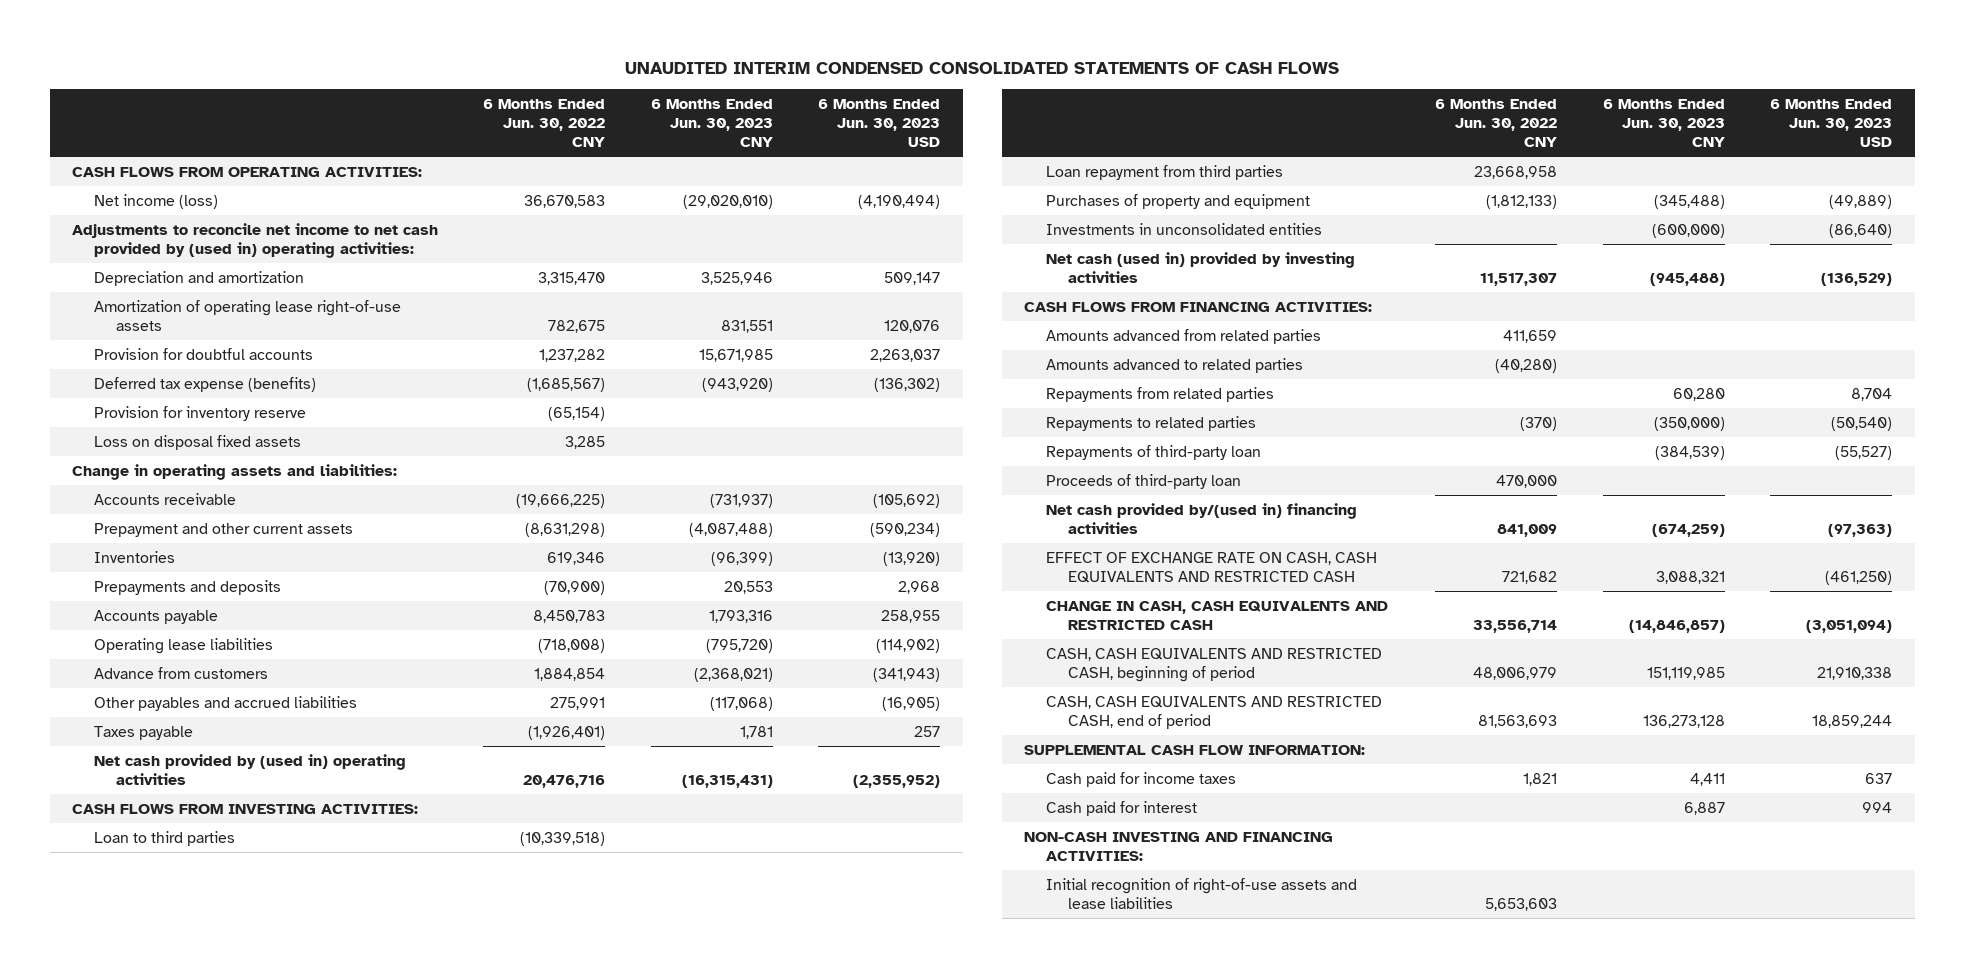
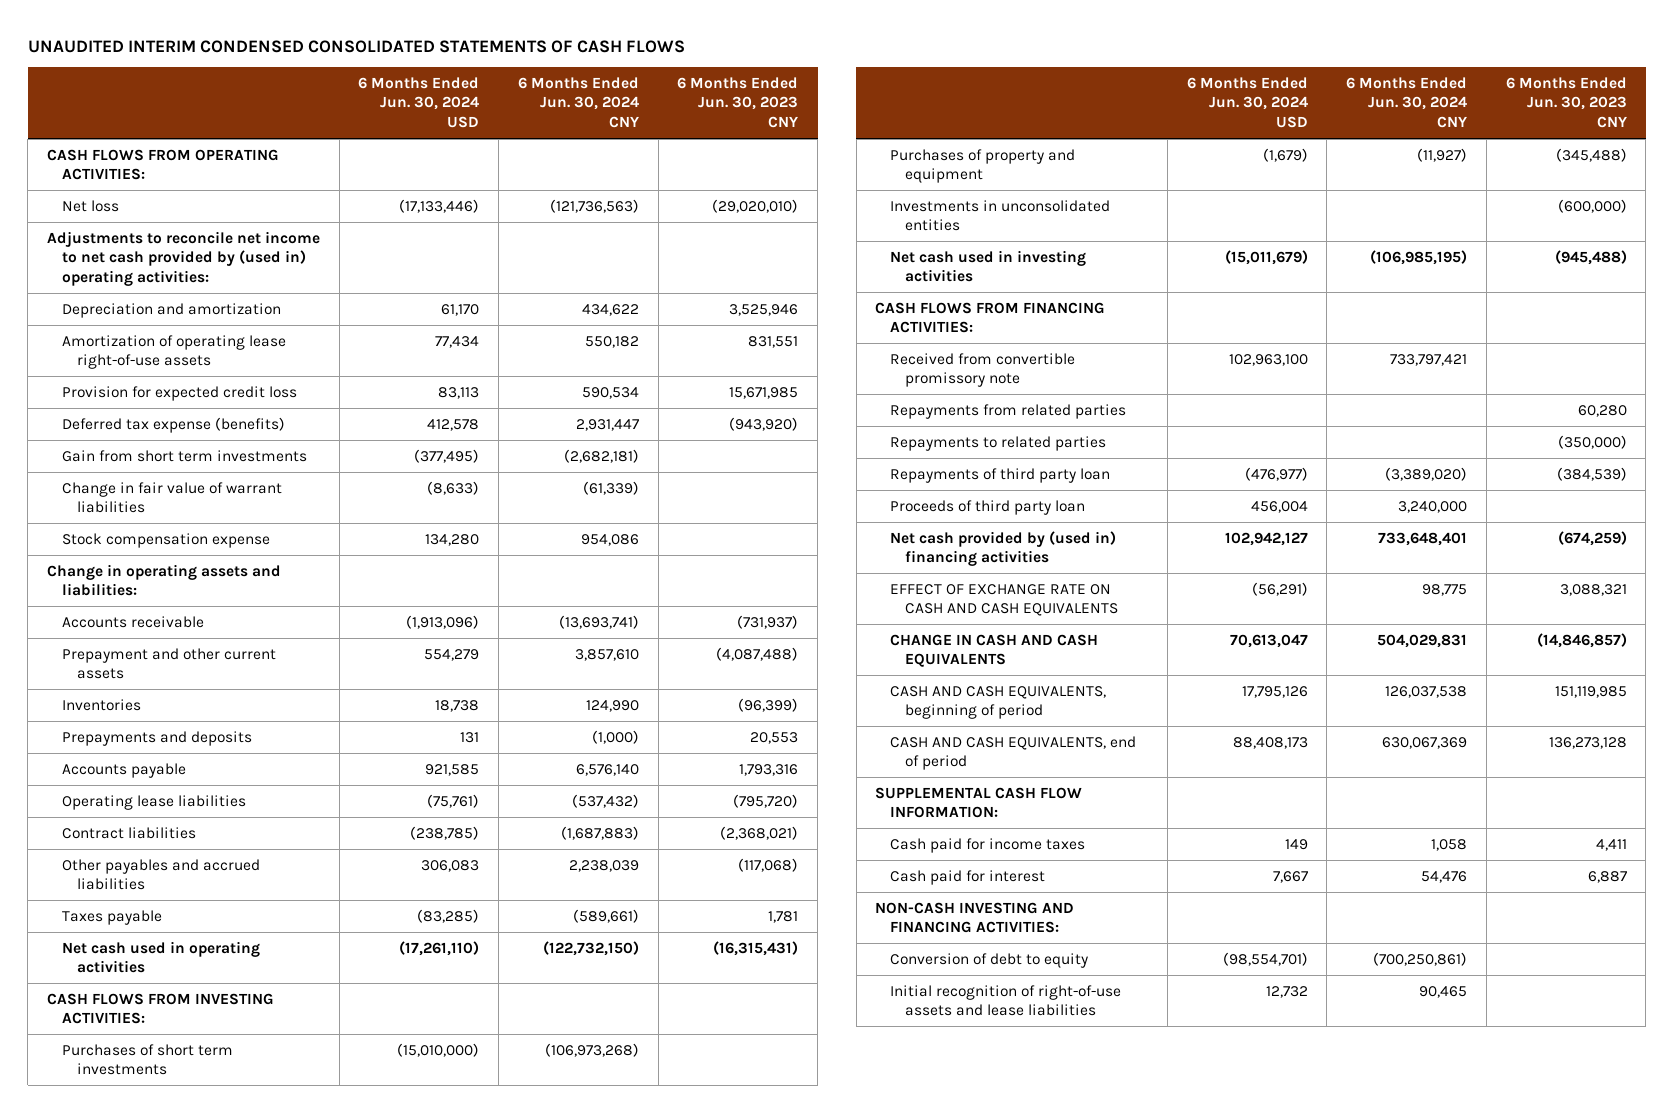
- | 6 Months Ended Jun. 30, 2022 CNY | 6 Months Ended Jun. 30, 2023 CNY | 6 Months Ended Jun. 30, 2023 USD
+ | 6 Months Ended Jun. 30, 2024 USD | 6 Months Ended Jun. 30, 2024 CNY | 6 Months Ended Jun. 30, 2023 CNY
- Net income (loss) | 36,670,583 | (29,020,010) | (4,190,494)
+ Net loss | (17,133,446) | (121,736,563) | (29,020,010)
- Provision for doubtful accounts | 1,237,282 | 15,671,985 | 2,263,037
+ Provision for expected credit loss | 83,113 | 590,534 | 15,671,985
- Provision for inventory reserve | (65,154) | |
- Loss on disposal fixed assets | 3,285 | |
+ Gain from short term investments | (377,495) | (2,682,181) |
+ Change in fair value of warrant liabilities | (8,633) | (61,339) |
+ Stock compensation expense | 134,280 | 954,086 |
- Advance from customers | 1,884,854 | (2,368,021) | (341,943)
+ Contract liabilities | (238,785) | (1,687,883) | (2,368,021)
- Net cash provided by (used in) operating activities | 20,476,716 | (16,315,431) | (2,355,952)
+ Net cash used in operating activities | (17,261,110) | (122,732,150) | (16,315,431)
- Loan to third parties | (10,339,518) | |
- Loan repayment from third parties | 23,668,958 | |
+ Purchases of short term investments | (15,010,000) | (106,973,268) |
- Net cash (used in) provided by investing activities | 11,517,307 | (945,488) | (136,529)
+ Net cash used in investing activities | (15,011,679) | (106,985,195) | (945,488)
- Amounts advanced from related parties | 411,659 | |
- Amounts advanced to related parties | (40,280) | |
+ Received from convertible promissory note | 102,963,100 | 733,797,421 |
- Repayments of third-party loan | | (384,539) | (55,527)
- Proceeds of third-party loan | 470,000 | |
- Net cash provided by/(used in) financing activities | 841,009 | (674,259) | (97,363)
- EFFECT OF EXCHANGE RATE ON CASH, CASH EQUIVALENTS AND RESTRICTED CASH | 721,682 | 3,088,321 | (461,250)
- CHANGE IN CASH, CASH EQUIVALENTS AND RESTRICTED CASH | 33,556,714 | (14,846,857) | (3,051,094)
- CASH, CASH EQUIVALENTS AND RESTRICTED CASH, beginning of period | 48,006,979 | 151,119,985 | 21,910,338
- CASH, CASH EQUIVALENTS AND RESTRICTED CASH, end of period | 81,563,693 | 136,273,128 | 18,859,244
+ Repayments of third party loan | (476,977) | (3,389,020) | (384,539)
+ Proceeds of third party loan | 456,004 | 3,240,000 |
+ Net cash provided by (used in) financing activities | 102,942,127 | 733,648,401 | (674,259)
+ EFFECT OF EXCHANGE RATE ON CASH AND CASH EQUIVALENTS | (56,291) | 98,775 | 3,088,321
+ CHANGE IN CASH AND CASH EQUIVALENTS | 70,613,047 | 504,029,831 | (14,846,857)
+ CASH AND CASH EQUIVALENTS, beginning of period | 17,795,126 | 126,037,538 | 151,119,985
+ CASH AND CASH EQUIVALENTS, end of period | 88,408,173 | 630,067,369 | 136,273,128
+ Conversion of debt to equity | (98,554,701) | (700,250,861) |

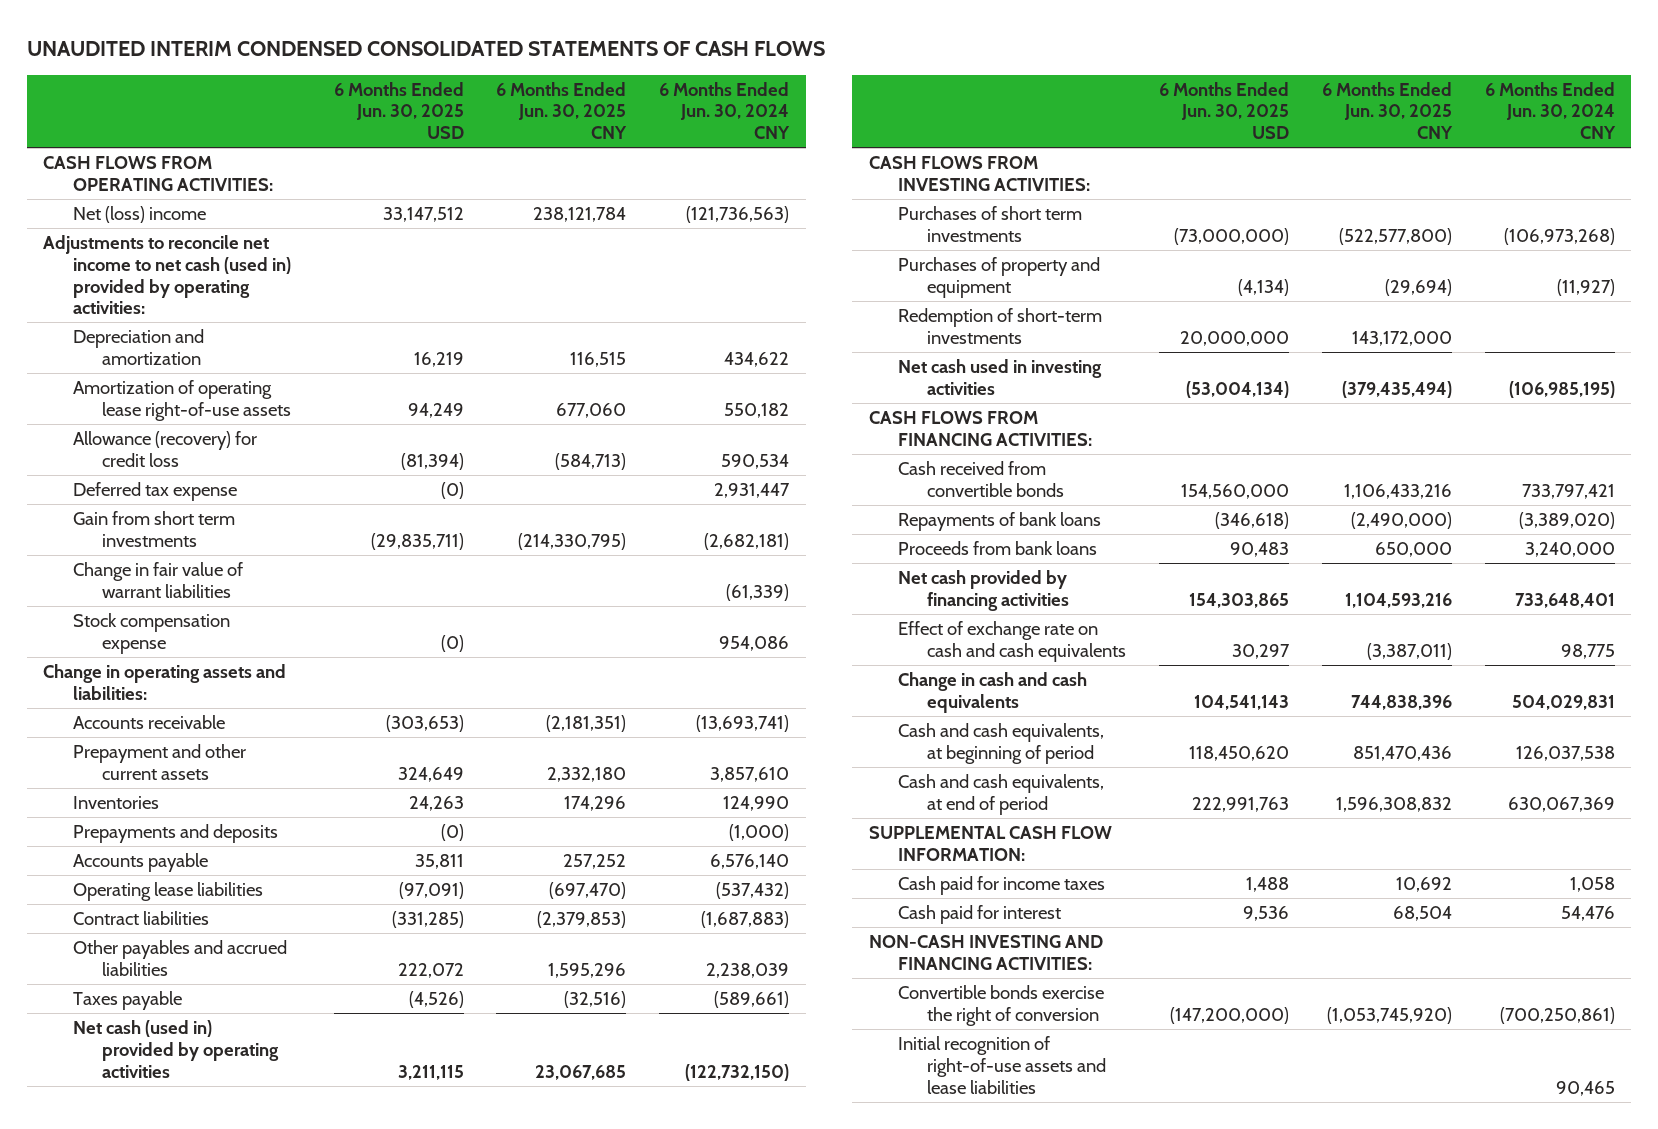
- | 6 Months Ended Jun. 30, 2024 USD | 6 Months Ended Jun. 30, 2024 CNY | 6 Months Ended Jun. 30, 2023 CNY
+ | 6 Months Ended Jun. 30, 2025 USD | 6 Months Ended Jun. 30, 2025 CNY | 6 Months Ended Jun. 30, 2024 CNY
- Net loss | (17,133,446) | (121,736,563) | (29,020,010)
- Adjustments to reconcile net income to net cash provided by (used in) operating activities:
+ Net (loss) income | 33,147,512 | 238,121,784 | (121,736,563)
+ Adjustments to reconcile net income to net cash (used in) provided by operating activities:
- Provision for expected credit loss | 83,113 | 590,534 | 15,671,985
- Deferred tax expense (benefits) | 412,578 | 2,931,447 | (943,920)
+ Allowance (recovery) for credit loss | (81,394) | (584,713) | 590,534
+ Deferred tax expense | (0) | | 2,931,447
- Net cash used in operating activities | (17,261,110) | (122,732,150) | (16,315,431)
+ Net cash (used in) provided by operating activities | 3,211,115 | 23,067,685 | (122,732,150)
- Investments in unconsolidated entities | | | (600,000)
+ Redemption of short-term investments | 20,000,000 | 143,172,000 |
- Received from convertible promissory note | 102,963,100 | 733,797,421 |
- Repayments from related parties | | | 60,280
- Repayments to related parties | | | (350,000)
- Repayments of third party loan | (476,977) | (3,389,020) | (384,539)
- Proceeds of third party loan | 456,004 | 3,240,000 |
- Net cash provided by (used in) financing activities | 102,942,127 | 733,648,401 | (674,259)
- EFFECT OF EXCHANGE RATE ON CASH AND CASH EQUIVALENTS | (56,291) | 98,775 | 3,088,321
- CHANGE IN CASH AND CASH EQUIVALENTS | 70,613,047 | 504,029,831 | (14,846,857)
- CASH AND CASH EQUIVALENTS, beginning of period | 17,795,126 | 126,037,538 | 151,119,985
- CASH AND CASH EQUIVALENTS, end of period | 88,408,173 | 630,067,369 | 136,273,128
+ Cash received from convertible bonds | 154,560,000 | 1,106,433,216 | 733,797,421
+ Repayments of bank loans | (346,618) | (2,490,000) | (3,389,020)
+ Proceeds from bank loans | 90,483 | 650,000 | 3,240,000
+ Net cash provided by financing activities | 154,303,865 | 1,104,593,216 | 733,648,401
+ Effect of exchange rate on cash and cash equivalents | 30,297 | (3,387,011) | 98,775
+ Change in cash and cash equivalents | 104,541,143 | 744,838,396 | 504,029,831
+ Cash and cash equivalents, at beginning of period | 118,450,620 | 851,470,436 | 126,037,538
+ Cash and cash equivalents, at end of period | 222,991,763 | 1,596,308,832 | 630,067,369
- Conversion of debt to equity | (98,554,701) | (700,250,861) |
+ Convertible bonds exercise the right of conversion | (147,200,000) | (1,053,745,920) | (700,250,861)

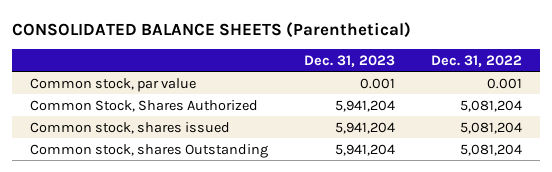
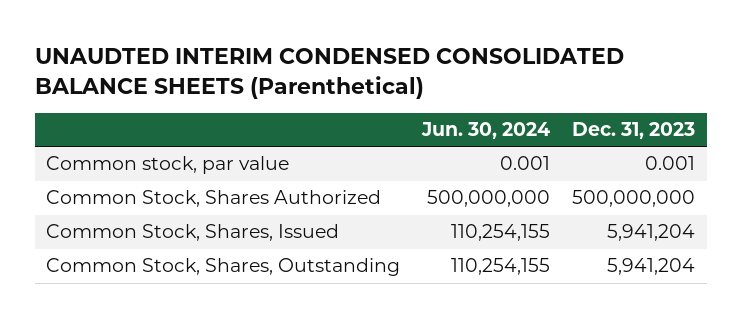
- CONSOLIDATED BALANCE SHEETS (Parenthetical)
+ UNAUDTED INTERIM CONDENSED CONSOLIDATED BALANCE SHEETS (Parenthetical)
- | Dec. 31, 2023 | Dec. 31, 2022
+ | Jun. 30, 2024 | Dec. 31, 2023
- Common Stock, Shares Authorized | 5,941,204 | 5,081,204
- Common stock, shares issued | 5,941,204 | 5,081,204
- Common stock, shares Outstanding | 5,941,204 | 5,081,204
+ Common Stock, Shares Authorized | 500,000,000 | 500,000,000
+ Common Stock, Shares, Issued | 110,254,155 | 5,941,204
+ Common Stock, Shares, Outstanding | 110,254,155 | 5,941,204

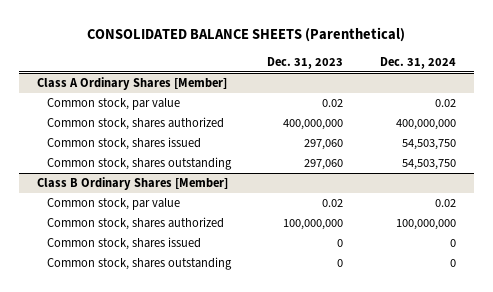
- UNAUDTED INTERIM CONDENSED CONSOLIDATED BALANCE SHEETS (Parenthetical)
+ CONSOLIDATED BALANCE SHEETS (Parenthetical)
- | Jun. 30, 2024 | Dec. 31, 2023
+ | Dec. 31, 2023 | Dec. 31, 2024
- Common stock, par value | 0.001 | 0.001
- Common Stock, Shares Authorized | 500,000,000 | 500,000,000
- Common Stock, Shares, Issued | 110,254,155 | 5,941,204
- Common Stock, Shares, Outstanding | 110,254,155 | 5,941,204
+ Class A Ordinary Shares [Member]
+ Common stock, par value | 0.02 | 0.02
+ Common stock, shares authorized | 400,000,000 | 400,000,000
+ Common stock, shares issued | 297,060 | 54,503,750
+ Common stock, shares outstanding | 297,060 | 54,503,750
+ Class B Ordinary Shares [Member]
+ Common stock, par value | 0.02 | 0.02
+ Common stock, shares authorized | 100,000,000 | 100,000,000
+ Common stock, shares issued | 0 | 0
+ Common stock, shares outstanding | 0 | 0

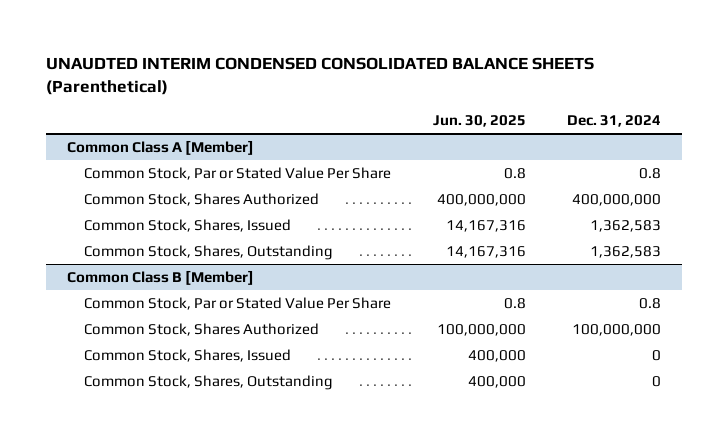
- CONSOLIDATED BALANCE SHEETS (Parenthetical)
+ UNAUDTED INTERIM CONDENSED CONSOLIDATED BALANCE SHEETS (Parenthetical)
- | Dec. 31, 2023 | Dec. 31, 2024
+ | Jun. 30, 2025 | Dec. 31, 2024
- Class A Ordinary Shares [Member]
- Common stock, par value | 0.02 | 0.02
- Common stock, shares authorized | 400,000,000 | 400,000,000
- Common stock, shares issued | 297,060 | 54,503,750
- Common stock, shares outstanding | 297,060 | 54,503,750
- Class B Ordinary Shares [Member]
- Common stock, par value | 0.02 | 0.02
- Common stock, shares authorized | 100,000,000 | 100,000,000
- Common stock, shares issued | 0 | 0
- Common stock, shares outstanding | 0 | 0
+ Common Class A [Member]
+ Common Stock, Par or Stated Value Per Share | 0.8 | 0.8
+ Common Stock, Shares Authorized | 400,000,000 | 400,000,000
+ Common Stock, Shares, Issued | 14,167,316 | 1,362,583
+ Common Stock, Shares, Outstanding | 14,167,316 | 1,362,583
+ Common Class B [Member]
+ Common Stock, Par or Stated Value Per Share | 0.8 | 0.8
+ Common Stock, Shares Authorized | 100,000,000 | 100,000,000
+ Common Stock, Shares, Issued | 400,000 | 0
+ Common Stock, Shares, Outstanding | 400,000 | 0

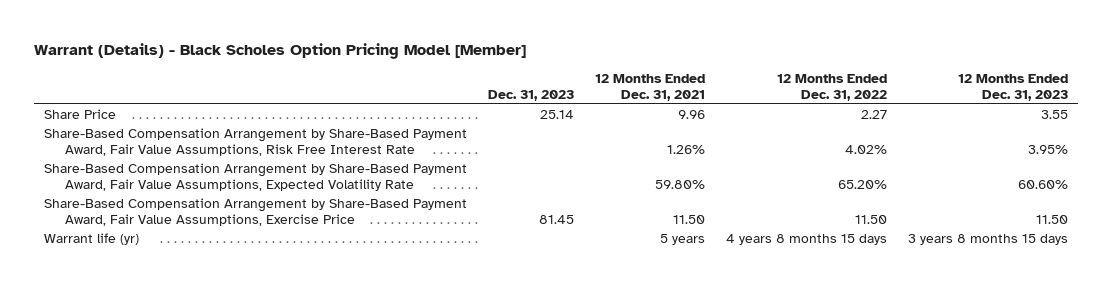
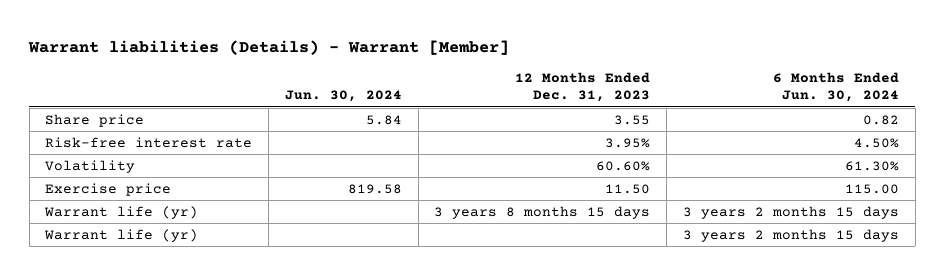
- Warrant (Details) - Black Scholes Option Pricing Model [Member]
+ Warrant liabilities (Details) - Warrant [Member]
- | Dec. 31, 2023 | 12 Months Ended Dec. 31, 2021 | 12 Months Ended Dec. 31, 2022 | 12 Months Ended Dec. 31, 2023
+ | Jun. 30, 2024 | 12 Months Ended Dec. 31, 2023 | 6 Months Ended Jun. 30, 2024
- Share Price | 25.14 | 9.96 | 2.27 | 3.55
- Share-Based Compensation Arrangement by Share-Based Payment Award, Fair Value Assumptions, Risk Free Interest Rate | | 1.26% | 4.02% | 3.95%
- Share-Based Compensation Arrangement by Share-Based Payment Award, Fair Value Assumptions, Expected Volatility Rate | | 59.80% | 65.20% | 60.60%
- Share-Based Compensation Arrangement by Share-Based Payment Award, Fair Value Assumptions, Exercise Price | 81.45 | 11.50 | 11.50 | 11.50
+ Share price | 5.84 | 3.55 | 0.82
+ Risk-free interest rate | | 3.95% | 4.50%
+ Volatility | | 60.60% | 61.30%
+ Exercise price | 819.58 | 11.50 | 115.00
+ Warrant life (yr) | | | 3 years 2 months 15 days

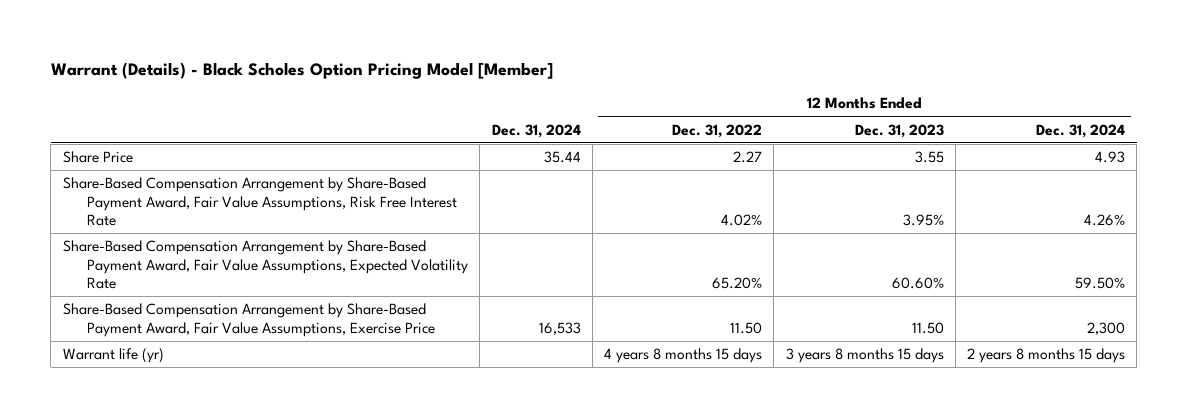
- Warrant liabilities (Details) - Warrant [Member]
+ Warrant (Details) - Black Scholes Option Pricing Model [Member]
- | Jun. 30, 2024 | 12 Months Ended Dec. 31, 2023 | 6 Months Ended Jun. 30, 2024
+ | Dec. 31, 2024 | 12 Months Ended Dec. 31, 2022 | 12 Months Ended Dec. 31, 2023 | 12 Months Ended Dec. 31, 2024
- Share price | 5.84 | 3.55 | 0.82
- Risk-free interest rate | | 3.95% | 4.50%
- Volatility | | 60.60% | 61.30%
- Exercise price | 819.58 | 11.50 | 115.00
+ Share Price | 35.44 | 2.27 | 3.55 | 4.93
+ Share-Based Compensation Arrangement by Share-Based Payment Award, Fair Value Assumptions, Risk Free Interest Rate | | 4.02% | 3.95% | 4.26%
+ Share-Based Compensation Arrangement by Share-Based Payment Award, Fair Value Assumptions, Expected Volatility Rate | | 65.20% | 60.60% | 59.50%
+ Share-Based Compensation Arrangement by Share-Based Payment Award, Fair Value Assumptions, Exercise Price | 16,533 | 11.50 | 11.50 | 2,300
- Warrant life (yr) | | | 3 years 2 months 15 days

